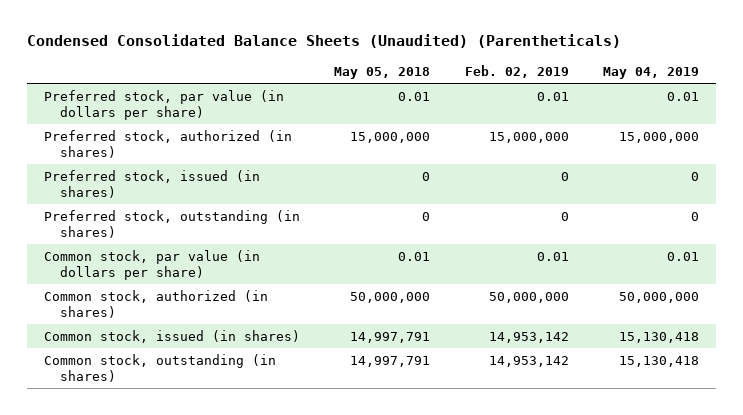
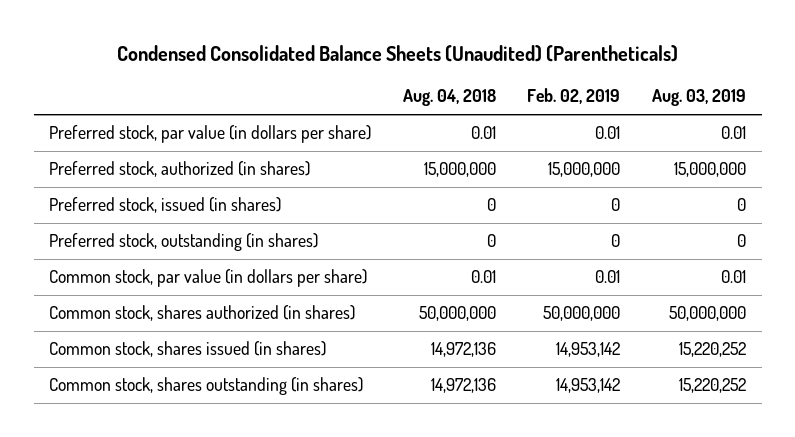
- | May 05, 2018 | Feb. 02, 2019 | May 04, 2019
+ | Aug. 04, 2018 | Feb. 02, 2019 | Aug. 03, 2019
- Common stock, authorized (in shares) | 50,000,000 | 50,000,000 | 50,000,000
- Common stock, issued (in shares) | 14,997,791 | 14,953,142 | 15,130,418
- Common stock, outstanding (in shares) | 14,997,791 | 14,953,142 | 15,130,418
+ Common stock, shares authorized (in shares) | 50,000,000 | 50,000,000 | 50,000,000
+ Common stock, shares issued (in shares) | 14,972,136 | 14,953,142 | 15,220,252
+ Common stock, shares outstanding (in shares) | 14,972,136 | 14,953,142 | 15,220,252

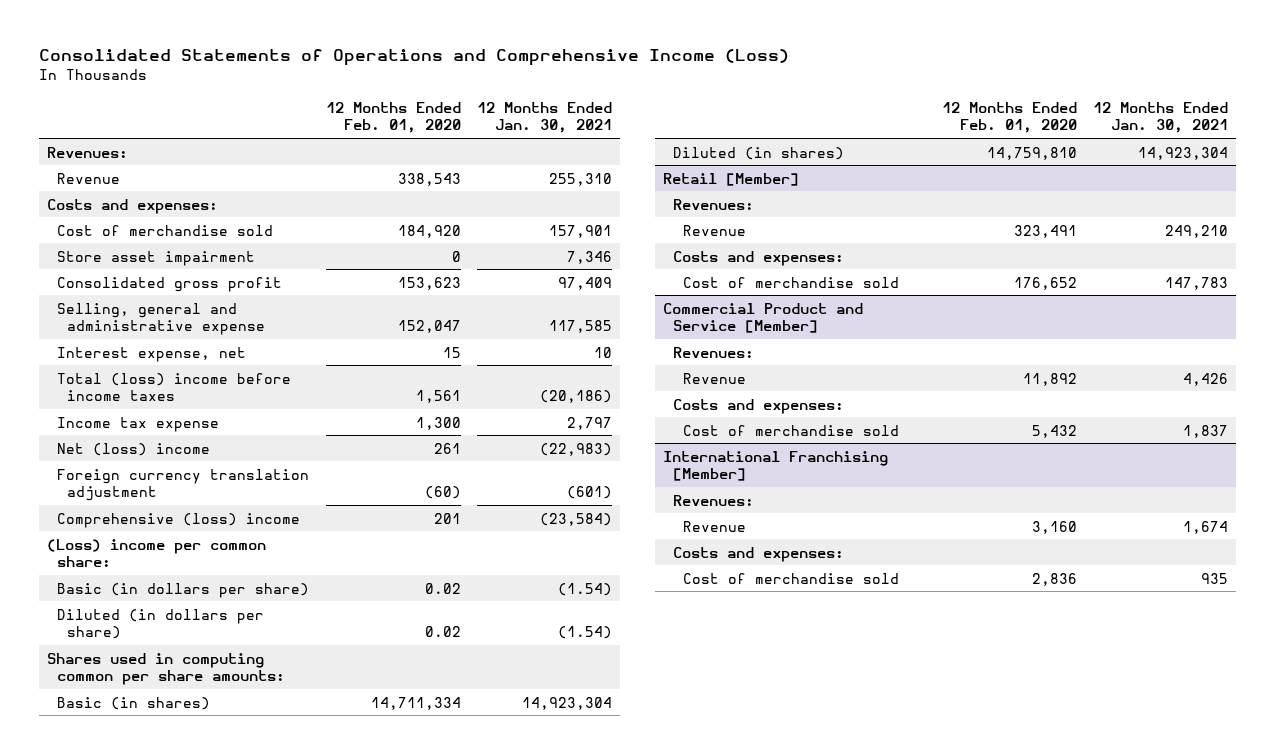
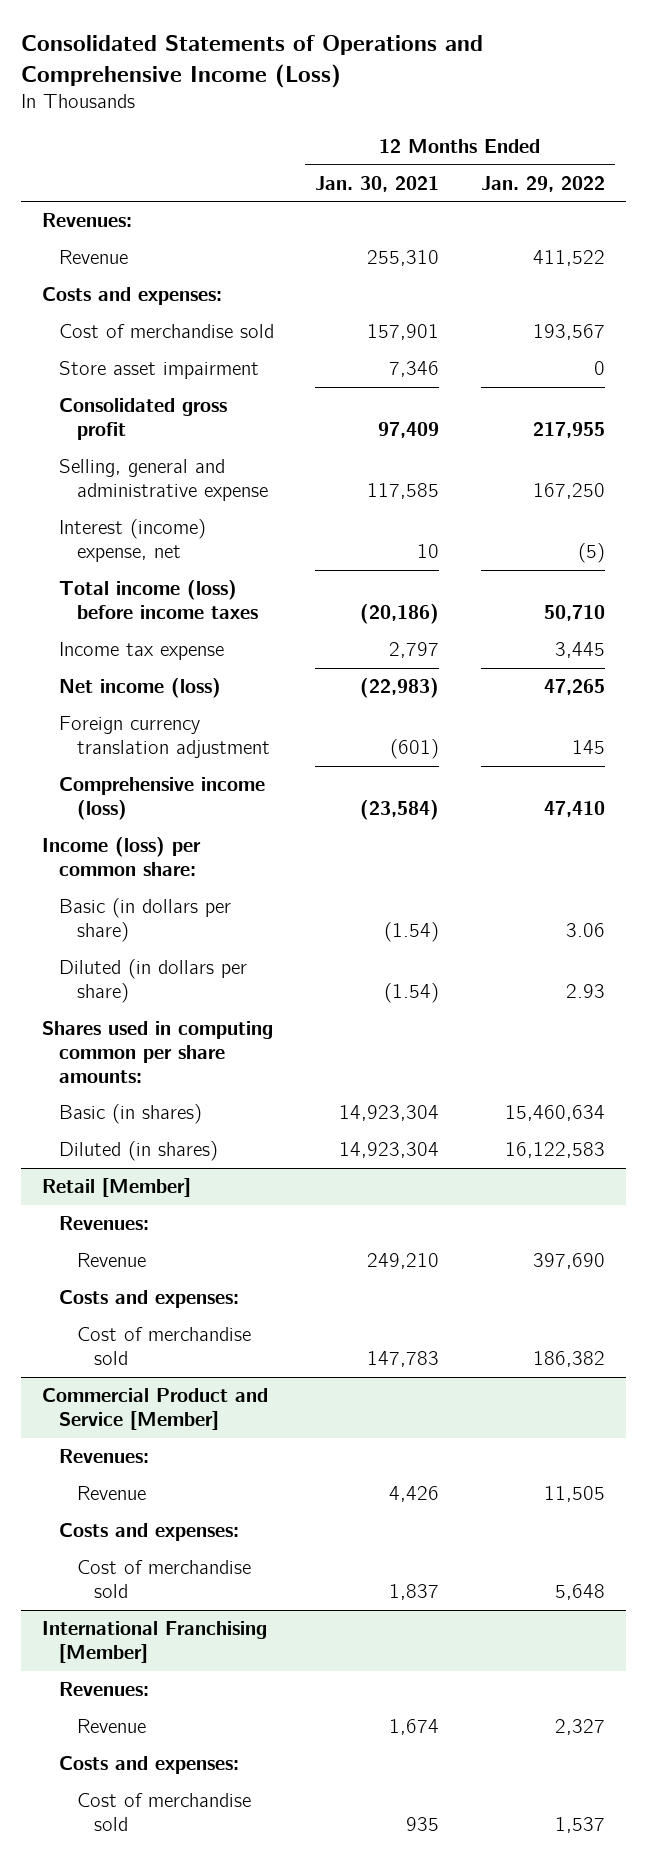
- | 12 Months Ended Feb. 01, 2020 | 12 Months Ended Jan. 30, 2021
+ | 12 Months Ended Jan. 30, 2021 | 12 Months Ended Jan. 29, 2022
- Interest expense, net | 15 | 10
- Total (loss) income before income taxes | 1,561 | (20,186)
+ Interest (income) expense, net | 10 | (5)
+ Total income (loss) before income taxes | (20,186) | 50,710
- Net (loss) income | 261 | (22,983)
+ Net income (loss) | (22,983) | 47,265
- Comprehensive (loss) income | 201 | (23,584)
- (Loss) income per common share:
+ Comprehensive income (loss) | (23,584) | 47,410
+ Income (loss) per common share:

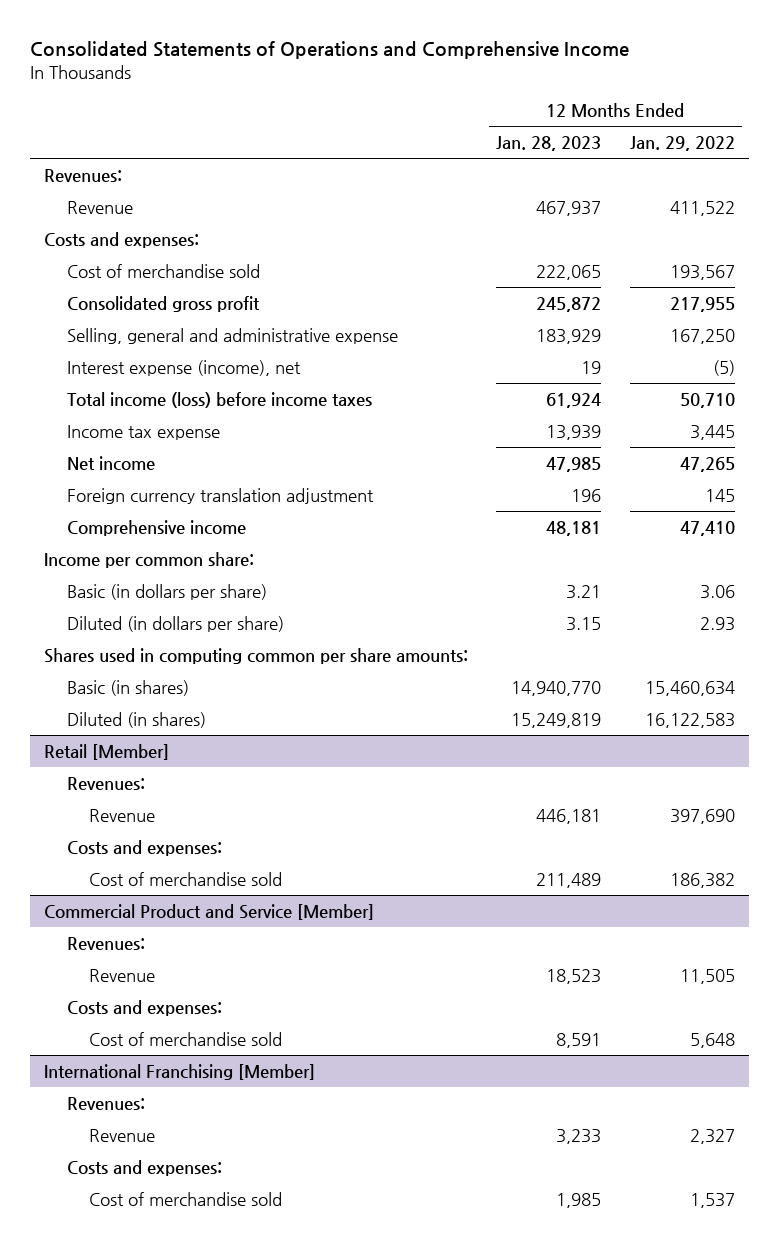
- Consolidated Statements of Operations and Comprehensive Income (Loss)
+ Consolidated Statements of Operations and Comprehensive Income
- | 12 Months Ended Jan. 30, 2021 | 12 Months Ended Jan. 29, 2022
+ | 12 Months Ended Jan. 28, 2023 | 12 Months Ended Jan. 29, 2022
- Store asset impairment | 7,346 | 0
- Interest (income) expense, net | 10 | (5)
+ Interest expense (income), net | 19 | (5)
- Net income (loss) | (22,983) | 47,265
+ Net income | 47,985 | 47,265
- Comprehensive income (loss) | (23,584) | 47,410
- Income (loss) per common share:
+ Comprehensive income | 48,181 | 47,410
+ Income per common share:

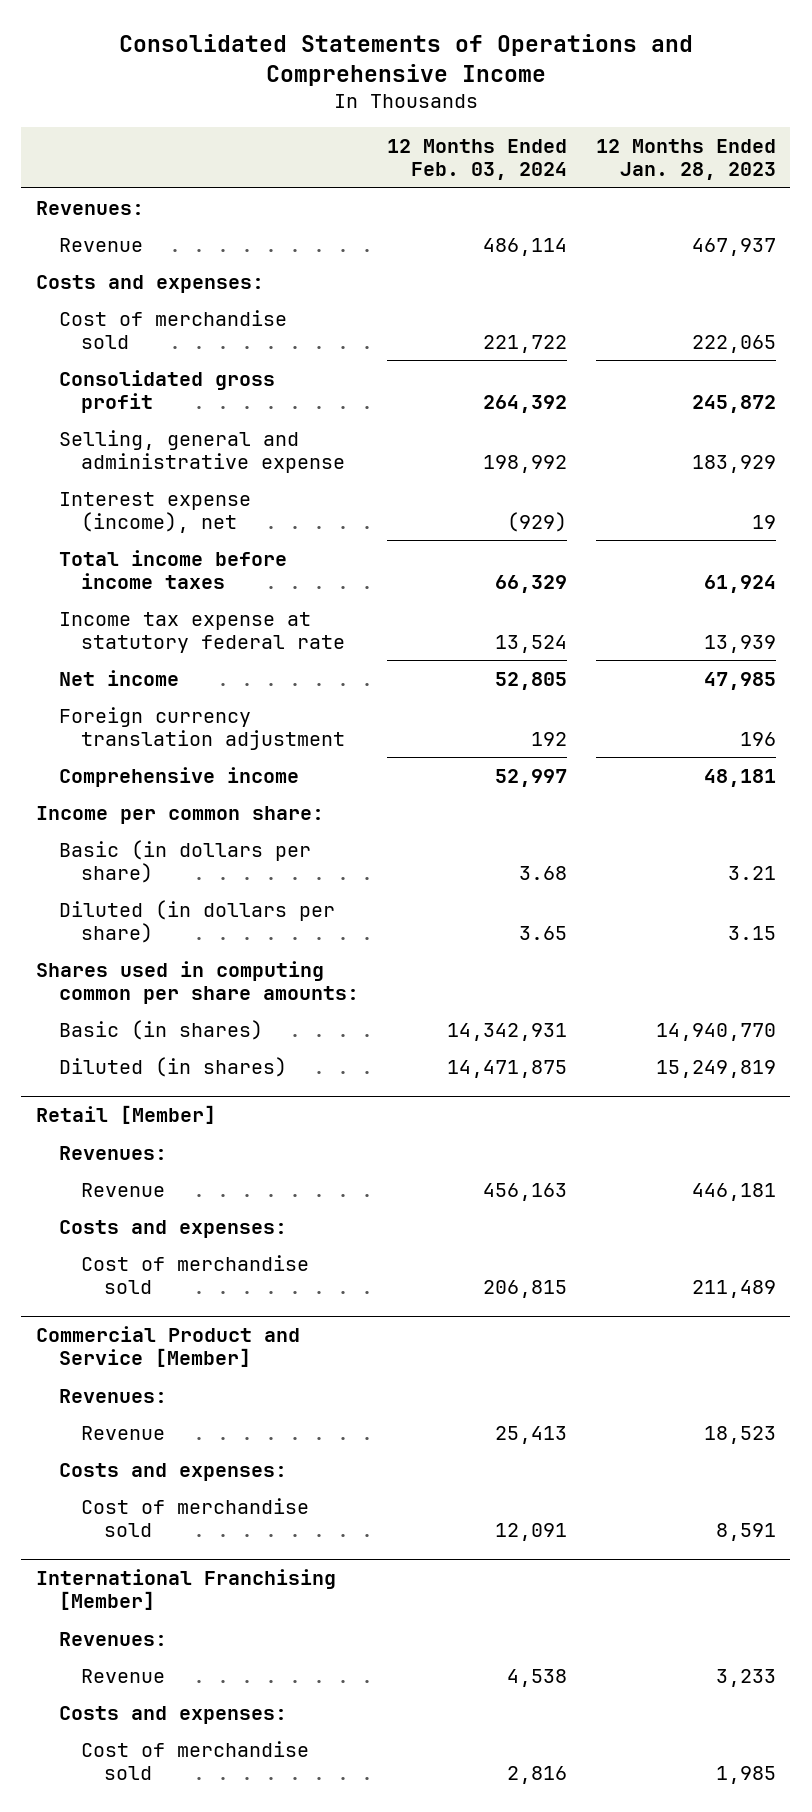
- | 12 Months Ended Jan. 28, 2023 | 12 Months Ended Jan. 29, 2022
+ | 12 Months Ended Feb. 03, 2024 | 12 Months Ended Jan. 28, 2023
- Total income (loss) before income taxes | 61,924 | 50,710
- Income tax expense | 13,939 | 3,445
+ Total income before income taxes | 66,329 | 61,924
+ Income tax expense at statutory federal rate | 13,524 | 13,939

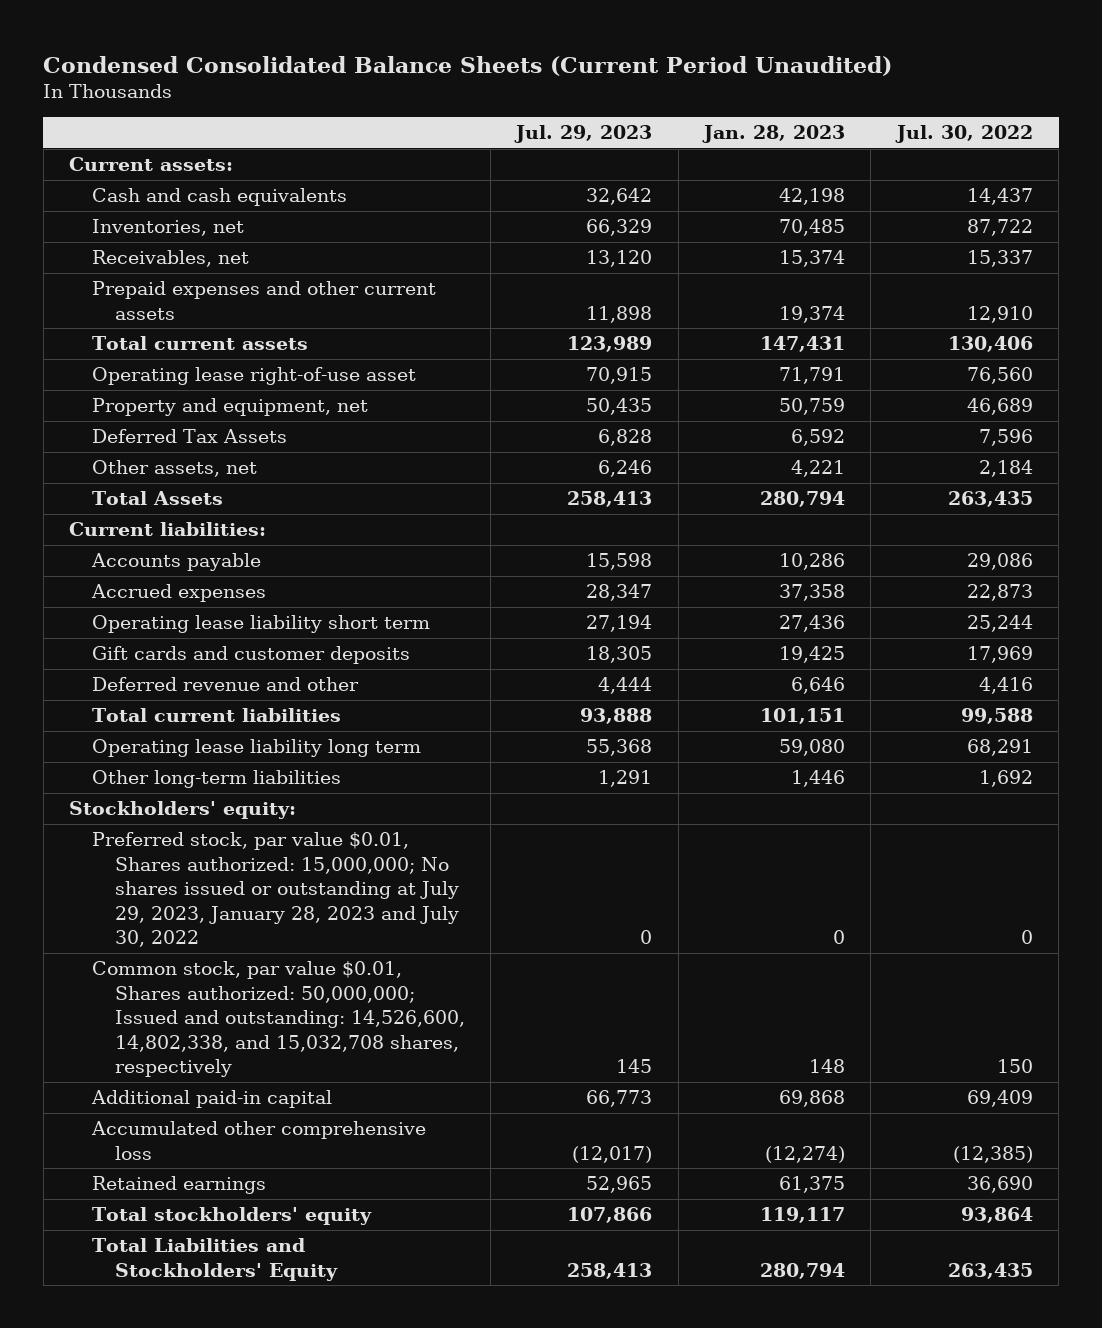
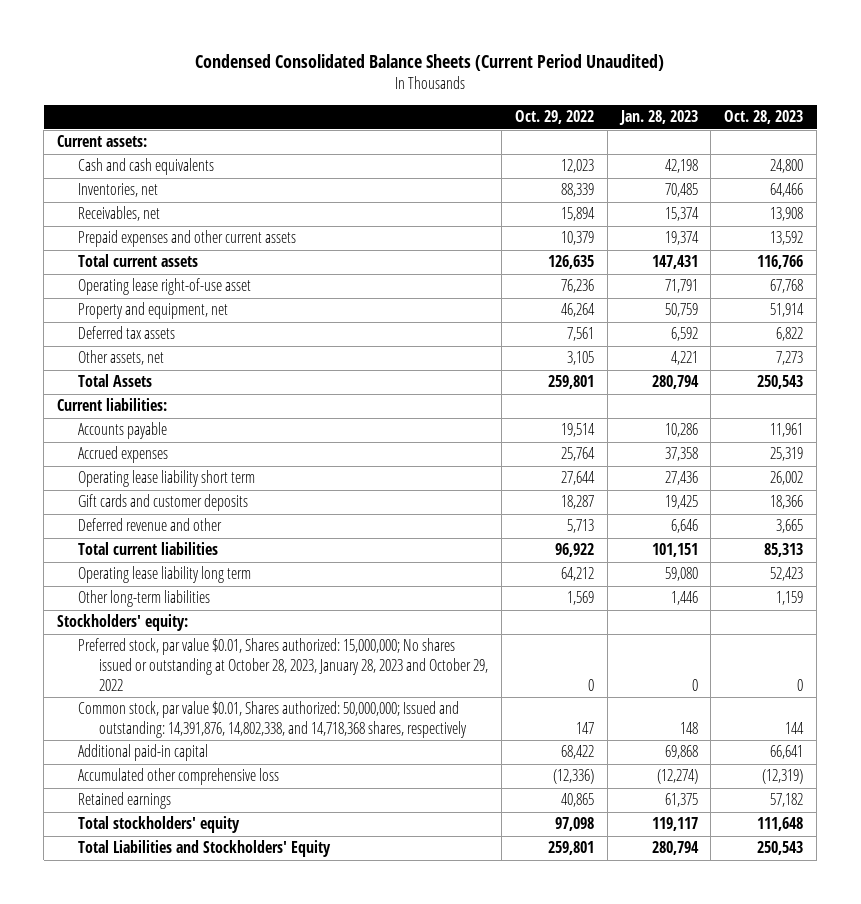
- | Jul. 29, 2023 | Jan. 28, 2023 | Jul. 30, 2022
+ | Oct. 29, 2022 | Jan. 28, 2023 | Oct. 28, 2023
- Deferred Tax Assets | 6,828 | 6,592 | 7,596
+ Deferred tax assets | 7,561 | 6,592 | 6,822
- Preferred stock, par value $0.01, Shares authorized: 15,000,000; No shares issued or outstanding at July 29, 2023, January 28, 2023 and July 30, 2022 | 0 | 0 | 0
- Common stock, par value $0.01, Shares authorized: 50,000,000; Issued and outstanding: 14,526,600, 14,802,338, and 15,032,708 shares, respectively | 145 | 148 | 150
+ Preferred stock, par value $0.01, Shares authorized: 15,000,000; No shares issued or outstanding at October 28, 2023, January 28, 2023 and October 29, 2022 | 0 | 0 | 0
+ Common stock, par value $0.01, Shares authorized: 50,000,000; Issued and outstanding: 14,391,876, 14,802,338, and 14,718,368 shares, respectively | 147 | 148 | 144

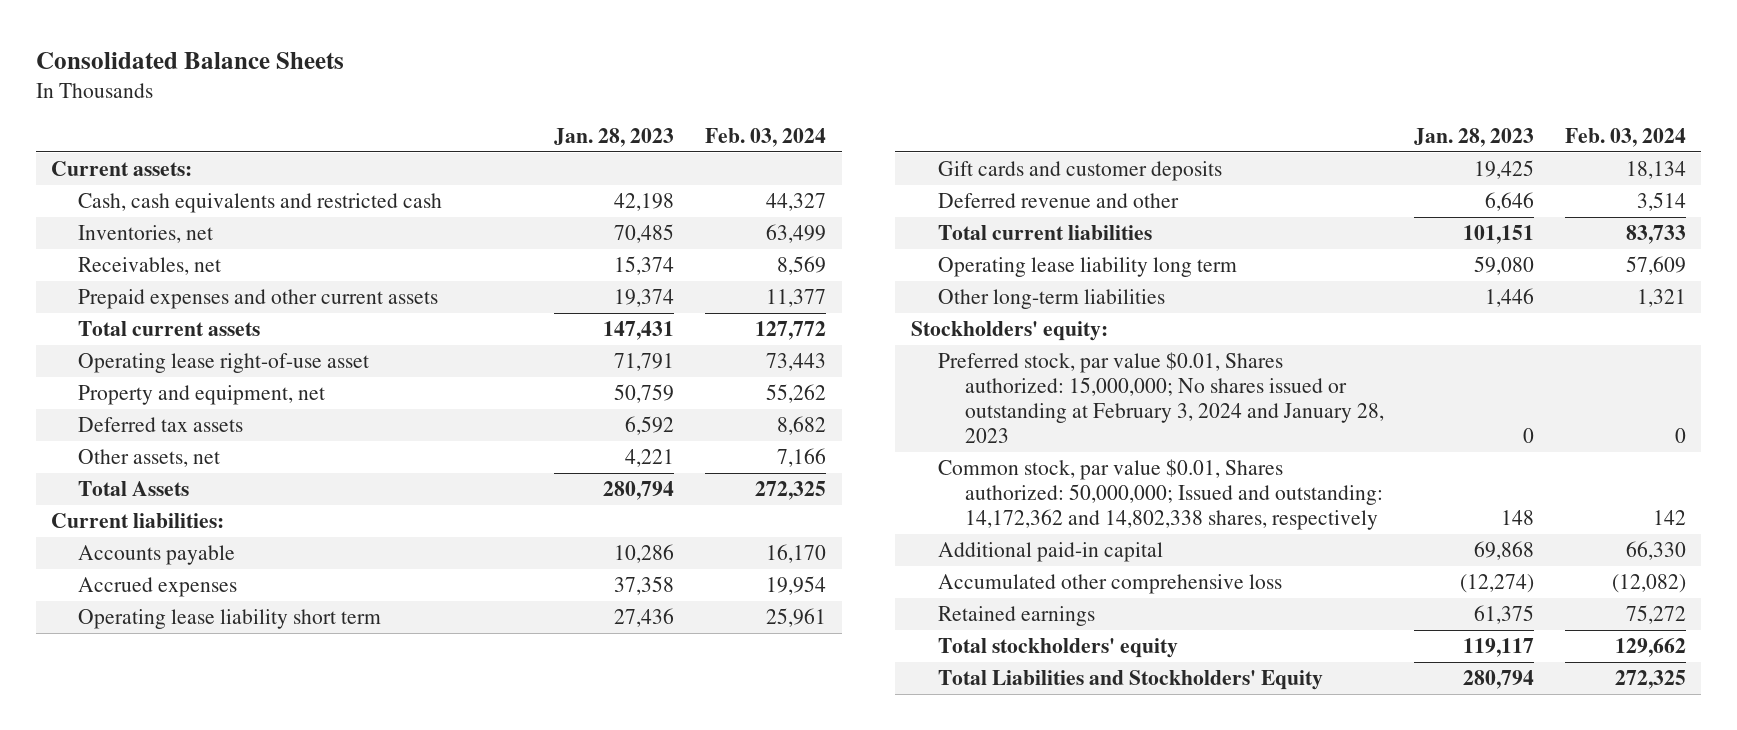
- Condensed Consolidated Balance Sheets (Current Period Unaudited)
+ Consolidated Balance Sheets
- | Oct. 29, 2022 | Jan. 28, 2023 | Oct. 28, 2023
+ | Jan. 28, 2023 | Feb. 03, 2024
- Cash and cash equivalents | 12,023 | 42,198 | 24,800
+ Cash, cash equivalents and restricted cash | 42,198 | 44,327
- Preferred stock, par value $0.01, Shares authorized: 15,000,000; No shares issued or outstanding at October 28, 2023, January 28, 2023 and October 29, 2022 | 0 | 0 | 0
- Common stock, par value $0.01, Shares authorized: 50,000,000; Issued and outstanding: 14,391,876, 14,802,338, and 14,718,368 shares, respectively | 147 | 148 | 144
+ Preferred stock, par value $0.01, Shares authorized: 15,000,000; No shares issued or outstanding at February 3, 2024 and January 28, 2023 | 0 | 0
+ Common stock, par value $0.01, Shares authorized: 50,000,000; Issued and outstanding: 14,172,362 and 14,802,338 shares, respectively | 148 | 142

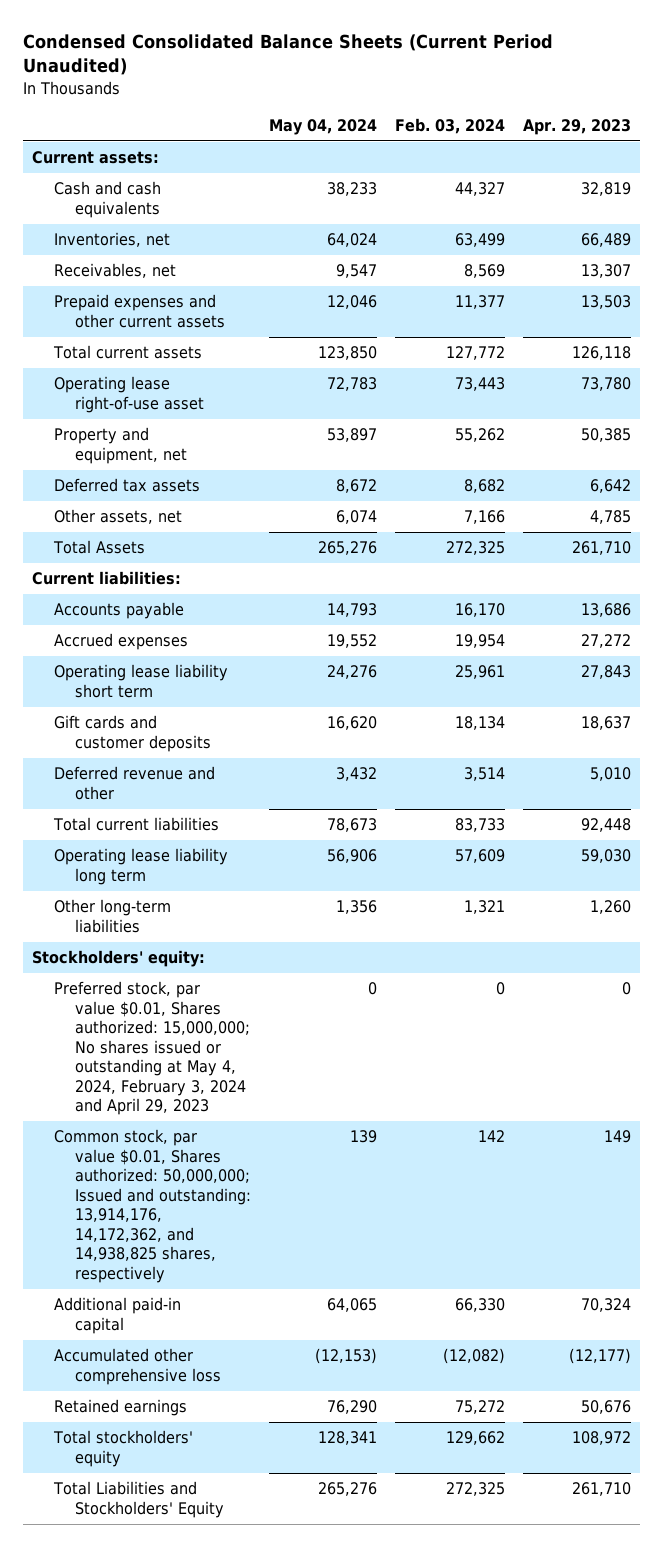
- Consolidated Balance Sheets
+ Condensed Consolidated Balance Sheets (Current Period Unaudited)
- | Jan. 28, 2023 | Feb. 03, 2024
+ | May 04, 2024 | Feb. 03, 2024 | Apr. 29, 2023
- Cash, cash equivalents and restricted cash | 42,198 | 44,327
+ Cash and cash equivalents | 38,233 | 44,327 | 32,819
- Preferred stock, par value $0.01, Shares authorized: 15,000,000; No shares issued or outstanding at February 3, 2024 and January 28, 2023 | 0 | 0
- Common stock, par value $0.01, Shares authorized: 50,000,000; Issued and outstanding: 14,172,362 and 14,802,338 shares, respectively | 148 | 142
+ Preferred stock, par value $0.01, Shares authorized: 15,000,000; No shares issued or outstanding at May 4, 2024, February 3, 2024 and April 29, 2023 | 0 | 0 | 0
+ Common stock, par value $0.01, Shares authorized: 50,000,000; Issued and outstanding: 13,914,176, 14,172,362, and 14,938,825 shares, respectively | 139 | 142 | 149

